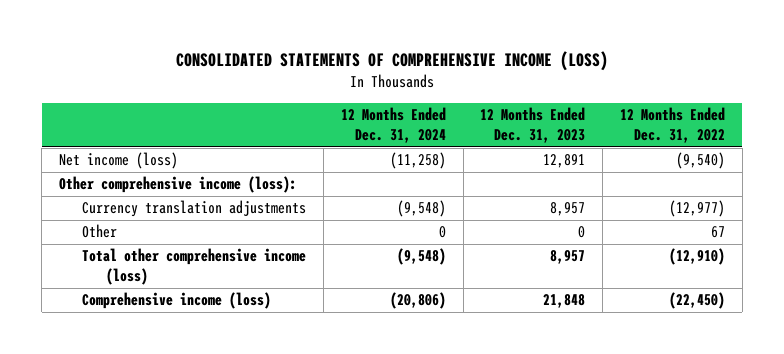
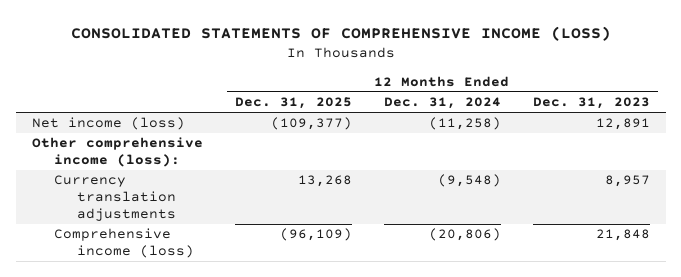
- | 12 Months Ended Dec. 31, 2024 | 12 Months Ended Dec. 31, 2023 | 12 Months Ended Dec. 31, 2022
+ | 12 Months Ended Dec. 31, 2025 | 12 Months Ended Dec. 31, 2024 | 12 Months Ended Dec. 31, 2023
- Other | 0 | 0 | 67
- Total other comprehensive income (loss) | (9,548) | 8,957 | (12,910)

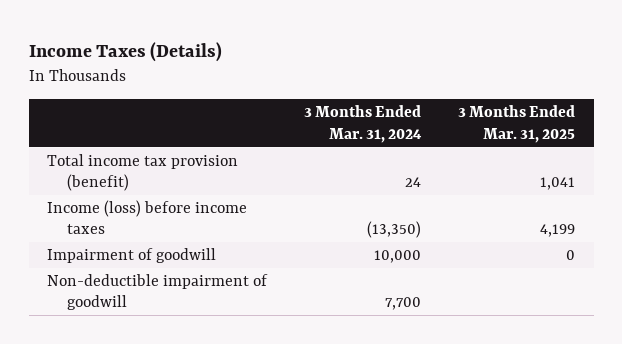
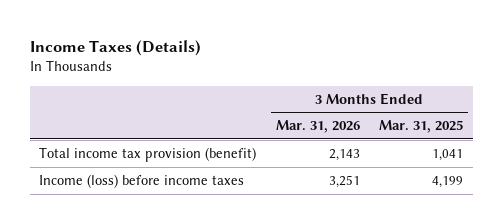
- | 3 Months Ended Mar. 31, 2024 | 3 Months Ended Mar. 31, 2025
+ | 3 Months Ended Mar. 31, 2026 | 3 Months Ended Mar. 31, 2025
- Impairment of goodwill | 10,000 | 0
- Non-deductible impairment of goodwill | 7,700 |

